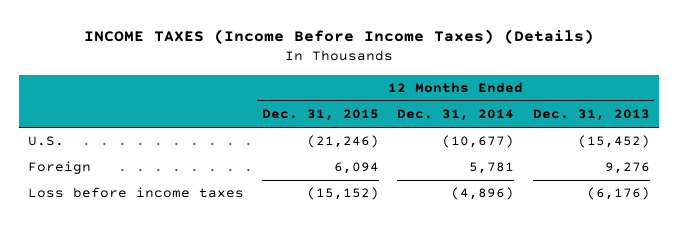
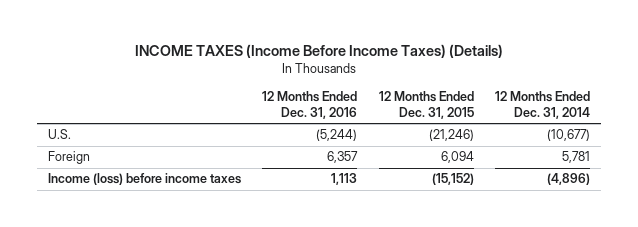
- | 12 Months Ended Dec. 31, 2015 | 12 Months Ended Dec. 31, 2014 | 12 Months Ended Dec. 31, 2013
+ | 12 Months Ended Dec. 31, 2016 | 12 Months Ended Dec. 31, 2015 | 12 Months Ended Dec. 31, 2014
- Loss before income taxes | (15,152) | (4,896) | (6,176)
+ Income (loss) before income taxes | 1,113 | (15,152) | (4,896)

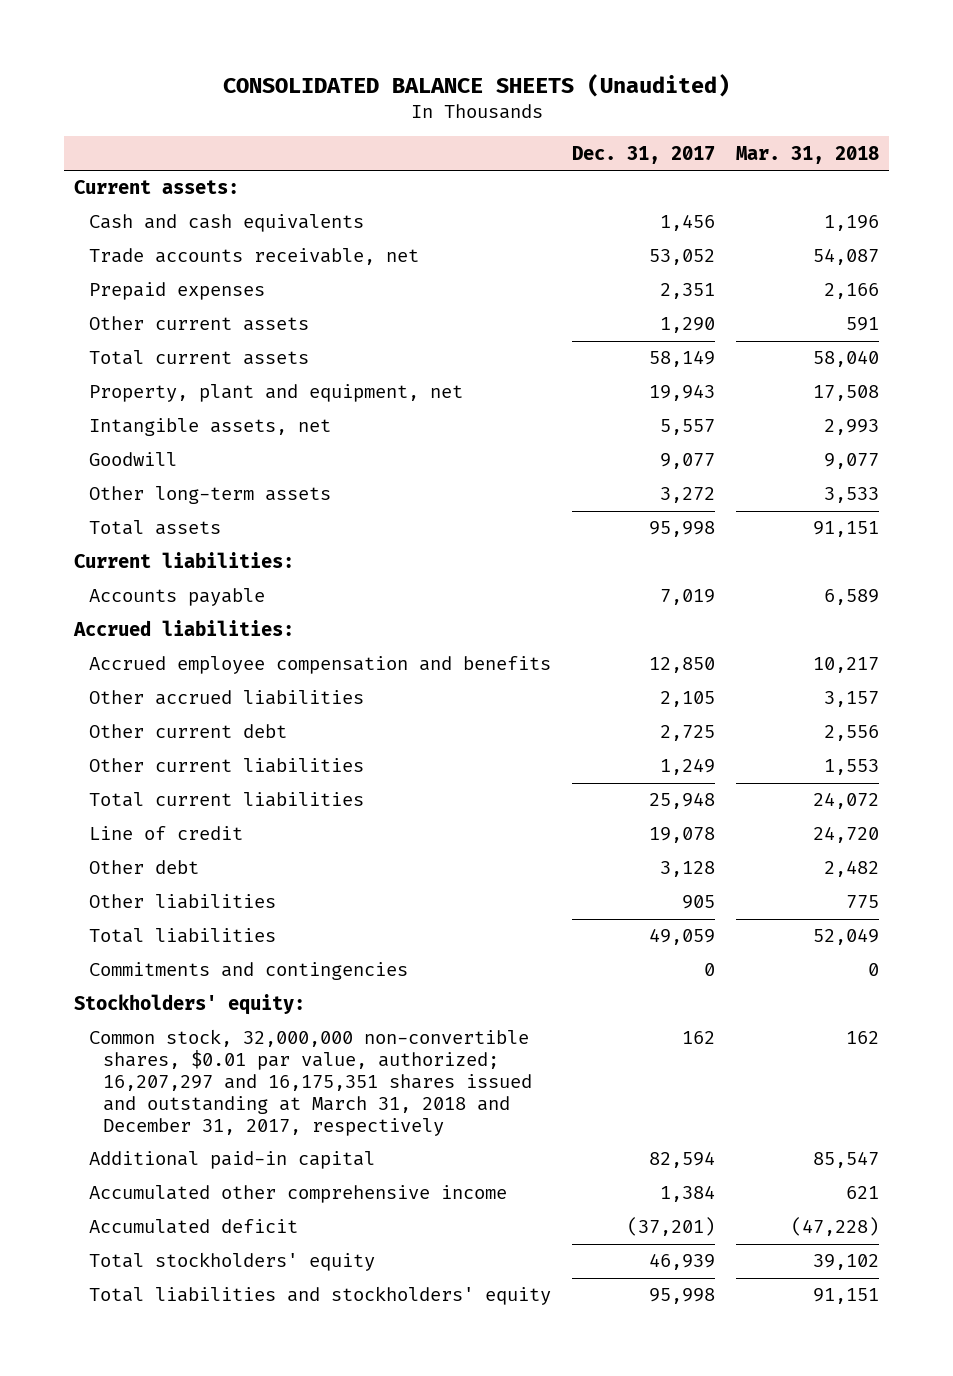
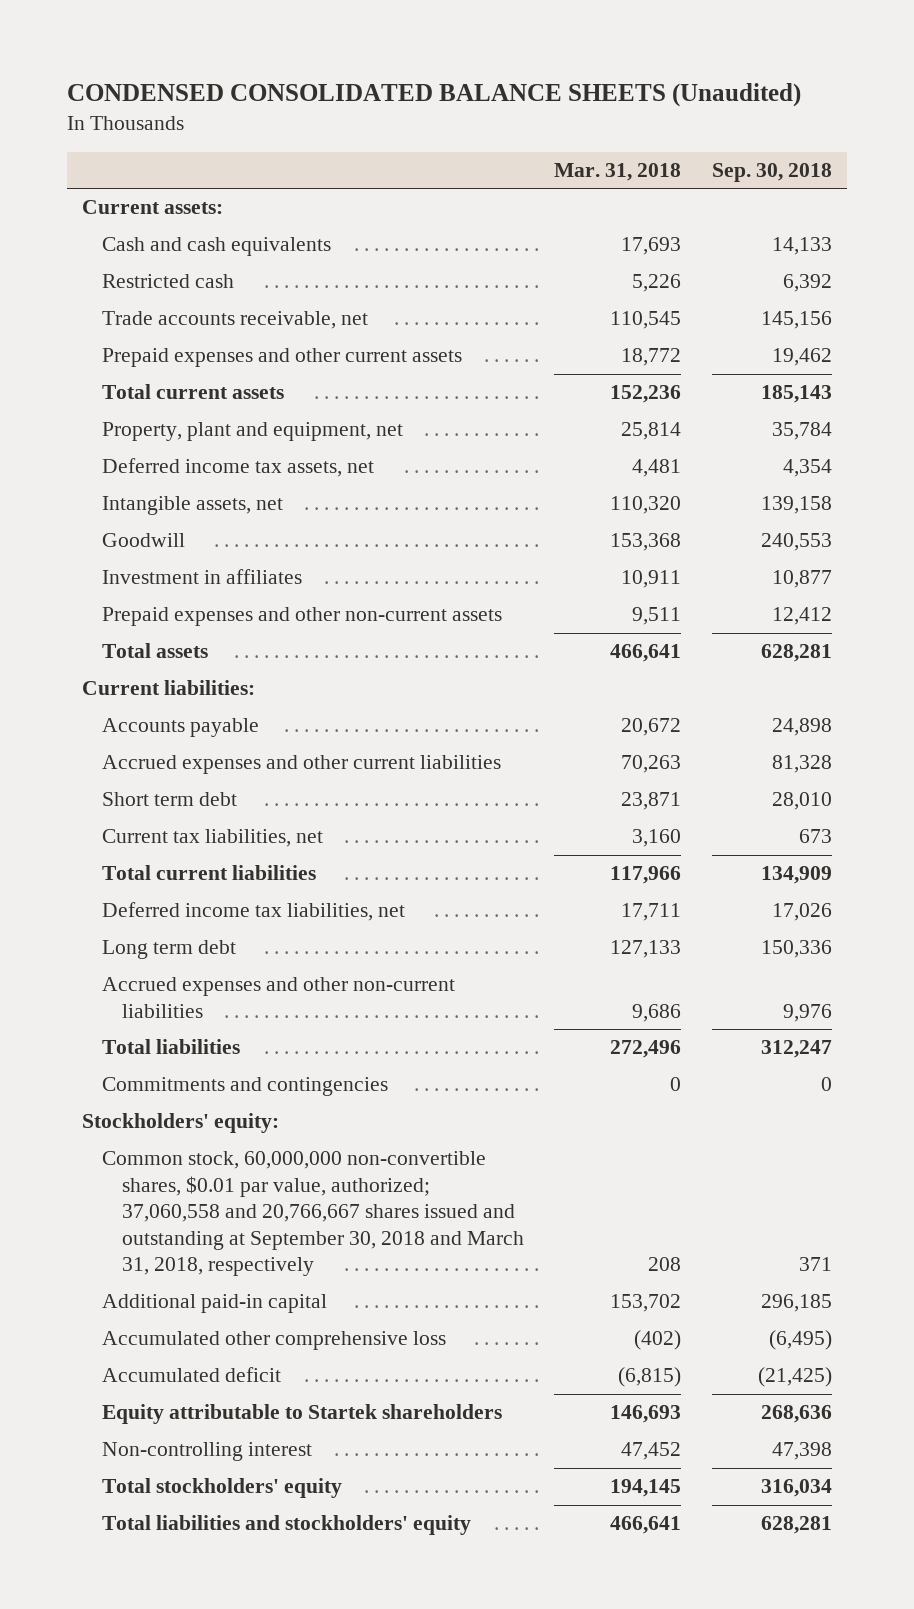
- CONSOLIDATED BALANCE SHEETS (Unaudited)
+ CONDENSED CONSOLIDATED BALANCE SHEETS (Unaudited)
- | Dec. 31, 2017 | Mar. 31, 2018
+ | Mar. 31, 2018 | Sep. 30, 2018
- Cash and cash equivalents | 1,456 | 1,196
- Trade accounts receivable, net | 53,052 | 54,087
- Prepaid expenses | 2,351 | 2,166
- Other current assets | 1,290 | 591
- Total current assets | 58,149 | 58,040
- Property, plant and equipment, net | 19,943 | 17,508
- Intangible assets, net | 5,557 | 2,993
- Goodwill | 9,077 | 9,077
- Other long-term assets | 3,272 | 3,533
- Total assets | 95,998 | 91,151
+ Cash and cash equivalents | 17,693 | 14,133
+ Restricted cash | 5,226 | 6,392
+ Trade accounts receivable, net | 110,545 | 145,156
+ Prepaid expenses and other current assets | 18,772 | 19,462
+ Total current assets | 152,236 | 185,143
+ Property, plant and equipment, net | 25,814 | 35,784
+ Deferred income tax assets, net | 4,481 | 4,354
+ Intangible assets, net | 110,320 | 139,158
+ Goodwill | 153,368 | 240,553
+ Investment in affiliates | 10,911 | 10,877
+ Prepaid expenses and other non-current assets | 9,511 | 12,412
+ Total assets | 466,641 | 628,281
- Accounts payable | 7,019 | 6,589
- Accrued liabilities:
- Accrued employee compensation and benefits | 12,850 | 10,217
- Other accrued liabilities | 2,105 | 3,157
- Other current debt | 2,725 | 2,556
- Other current liabilities | 1,249 | 1,553
- Total current liabilities | 25,948 | 24,072
- Line of credit | 19,078 | 24,720
- Other debt | 3,128 | 2,482
- Other liabilities | 905 | 775
- Total liabilities | 49,059 | 52,049
+ Accounts payable | 20,672 | 24,898
+ Accrued expenses and other current liabilities | 70,263 | 81,328
+ Short term debt | 23,871 | 28,010
+ Current tax liabilities, net | 3,160 | 673
+ Total current liabilities | 117,966 | 134,909
+ Deferred income tax liabilities, net | 17,711 | 17,026
+ Long term debt | 127,133 | 150,336
+ Accrued expenses and other non-current liabilities | 9,686 | 9,976
+ Total liabilities | 272,496 | 312,247
- Common stock, 32,000,000 non-convertible shares, $0.01 par value, authorized; 16,207,297 and 16,175,351 shares issued and outstanding at March 31, 2018 and December 31, 2017, respectively | 162 | 162
- Additional paid-in capital | 82,594 | 85,547
- Accumulated other comprehensive income | 1,384 | 621
- Accumulated deficit | (37,201) | (47,228)
- Total stockholders' equity | 46,939 | 39,102
- Total liabilities and stockholders' equity | 95,998 | 91,151
+ Common stock, 60,000,000 non-convertible shares, $0.01 par value, authorized; 37,060,558 and 20,766,667 shares issued and outstanding at September 30, 2018 and March 31, 2018, respectively | 208 | 371
+ Additional paid-in capital | 153,702 | 296,185
+ Accumulated other comprehensive loss | (402) | (6,495)
+ Accumulated deficit | (6,815) | (21,425)
+ Equity attributable to Startek shareholders | 146,693 | 268,636
+ Non-controlling interest | 47,452 | 47,398
+ Total stockholders' equity | 194,145 | 316,034
+ Total liabilities and stockholders' equity | 466,641 | 628,281

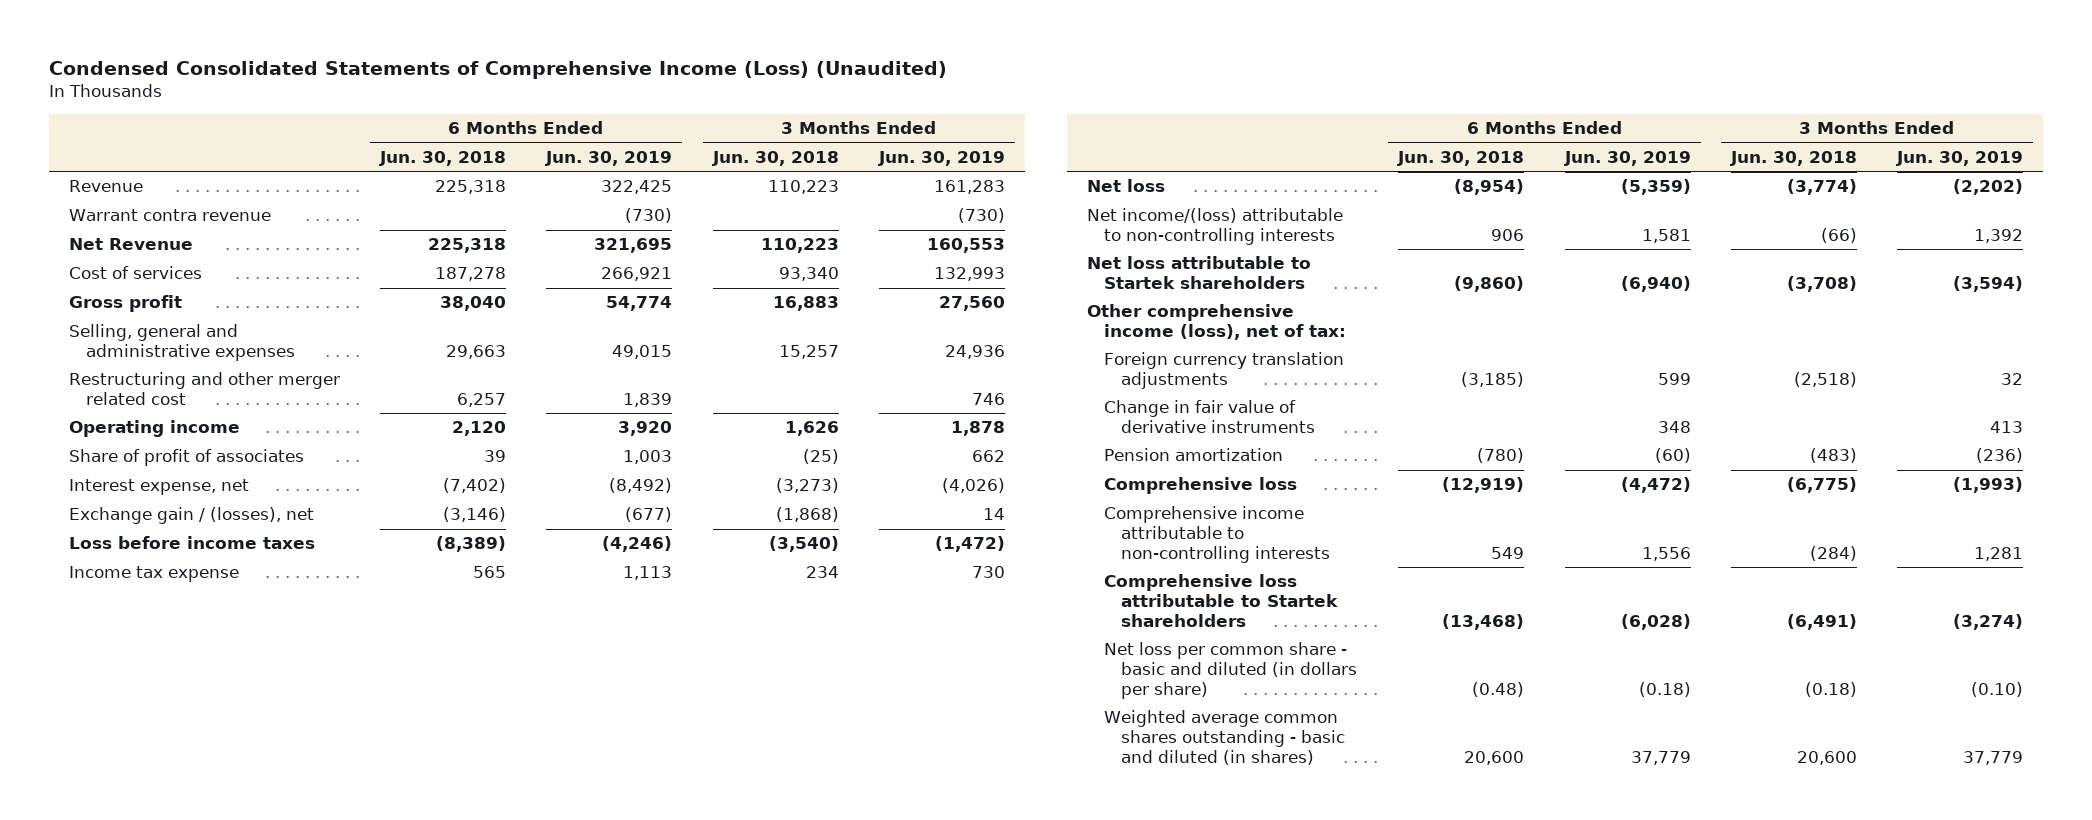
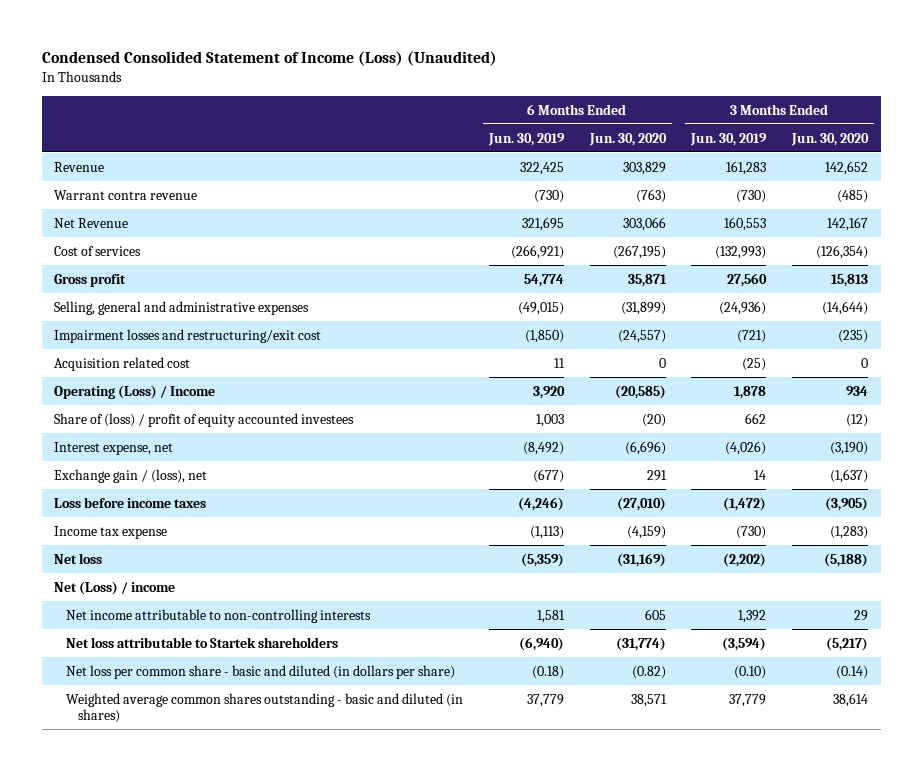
- Condensed Consolidated Statements of Comprehensive Income (Loss) (Unaudited)
+ Condensed Consolided Statement of Income (Loss) (Unaudited)
- | 6 Months Ended Jun. 30, 2018 | 6 Months Ended Jun. 30, 2019 | 3 Months Ended Jun. 30, 2018 | 3 Months Ended Jun. 30, 2019
+ | 6 Months Ended Jun. 30, 2019 | 6 Months Ended Jun. 30, 2020 | 3 Months Ended Jun. 30, 2019 | 3 Months Ended Jun. 30, 2020
- Cost of services | 187,278 | 266,921 | 93,340 | 132,993
+ Cost of services | (266,921) | (267,195) | (132,993) | (126,354)
- Selling, general and administrative expenses | 29,663 | 49,015 | 15,257 | 24,936
- Restructuring and other merger related cost | 6,257 | 1,839 | | 746
- Operating income | 2,120 | 3,920 | 1,626 | 1,878
- Share of profit of associates | 39 | 1,003 | (25) | 662
+ Selling, general and administrative expenses | (49,015) | (31,899) | (24,936) | (14,644)
+ Impairment losses and restructuring/exit cost | (1,850) | (24,557) | (721) | (235)
+ Acquisition related cost | 11 | 0 | (25) | 0
+ Operating (Loss) / Income | 3,920 | (20,585) | 1,878 | 934
+ Share of (loss) / profit of equity accounted investees | 1,003 | (20) | 662 | (12)
- Exchange gain / (losses), net | (3,146) | (677) | (1,868) | 14
+ Exchange gain / (loss), net | (677) | 291 | 14 | (1,637)
- Income tax expense | 565 | 1,113 | 234 | 730
+ Income tax expense | (1,113) | (4,159) | (730) | (1,283)
- Net income/(loss) attributable to non-controlling interests | 906 | 1,581 | (66) | 1,392
+ Net (Loss) / income
+ Net income attributable to non-controlling interests | 1,581 | 605 | 1,392 | 29
- Other comprehensive income (loss), net of tax:
- Foreign currency translation adjustments | (3,185) | 599 | (2,518) | 32
- Change in fair value of derivative instruments | | 348 | | 413
- Pension amortization | (780) | (60) | (483) | (236)
- Comprehensive loss | (12,919) | (4,472) | (6,775) | (1,993)
- Comprehensive income attributable to non-controlling interests | 549 | 1,556 | (284) | 1,281
- Comprehensive loss attributable to Startek shareholders | (13,468) | (6,028) | (6,491) | (3,274)

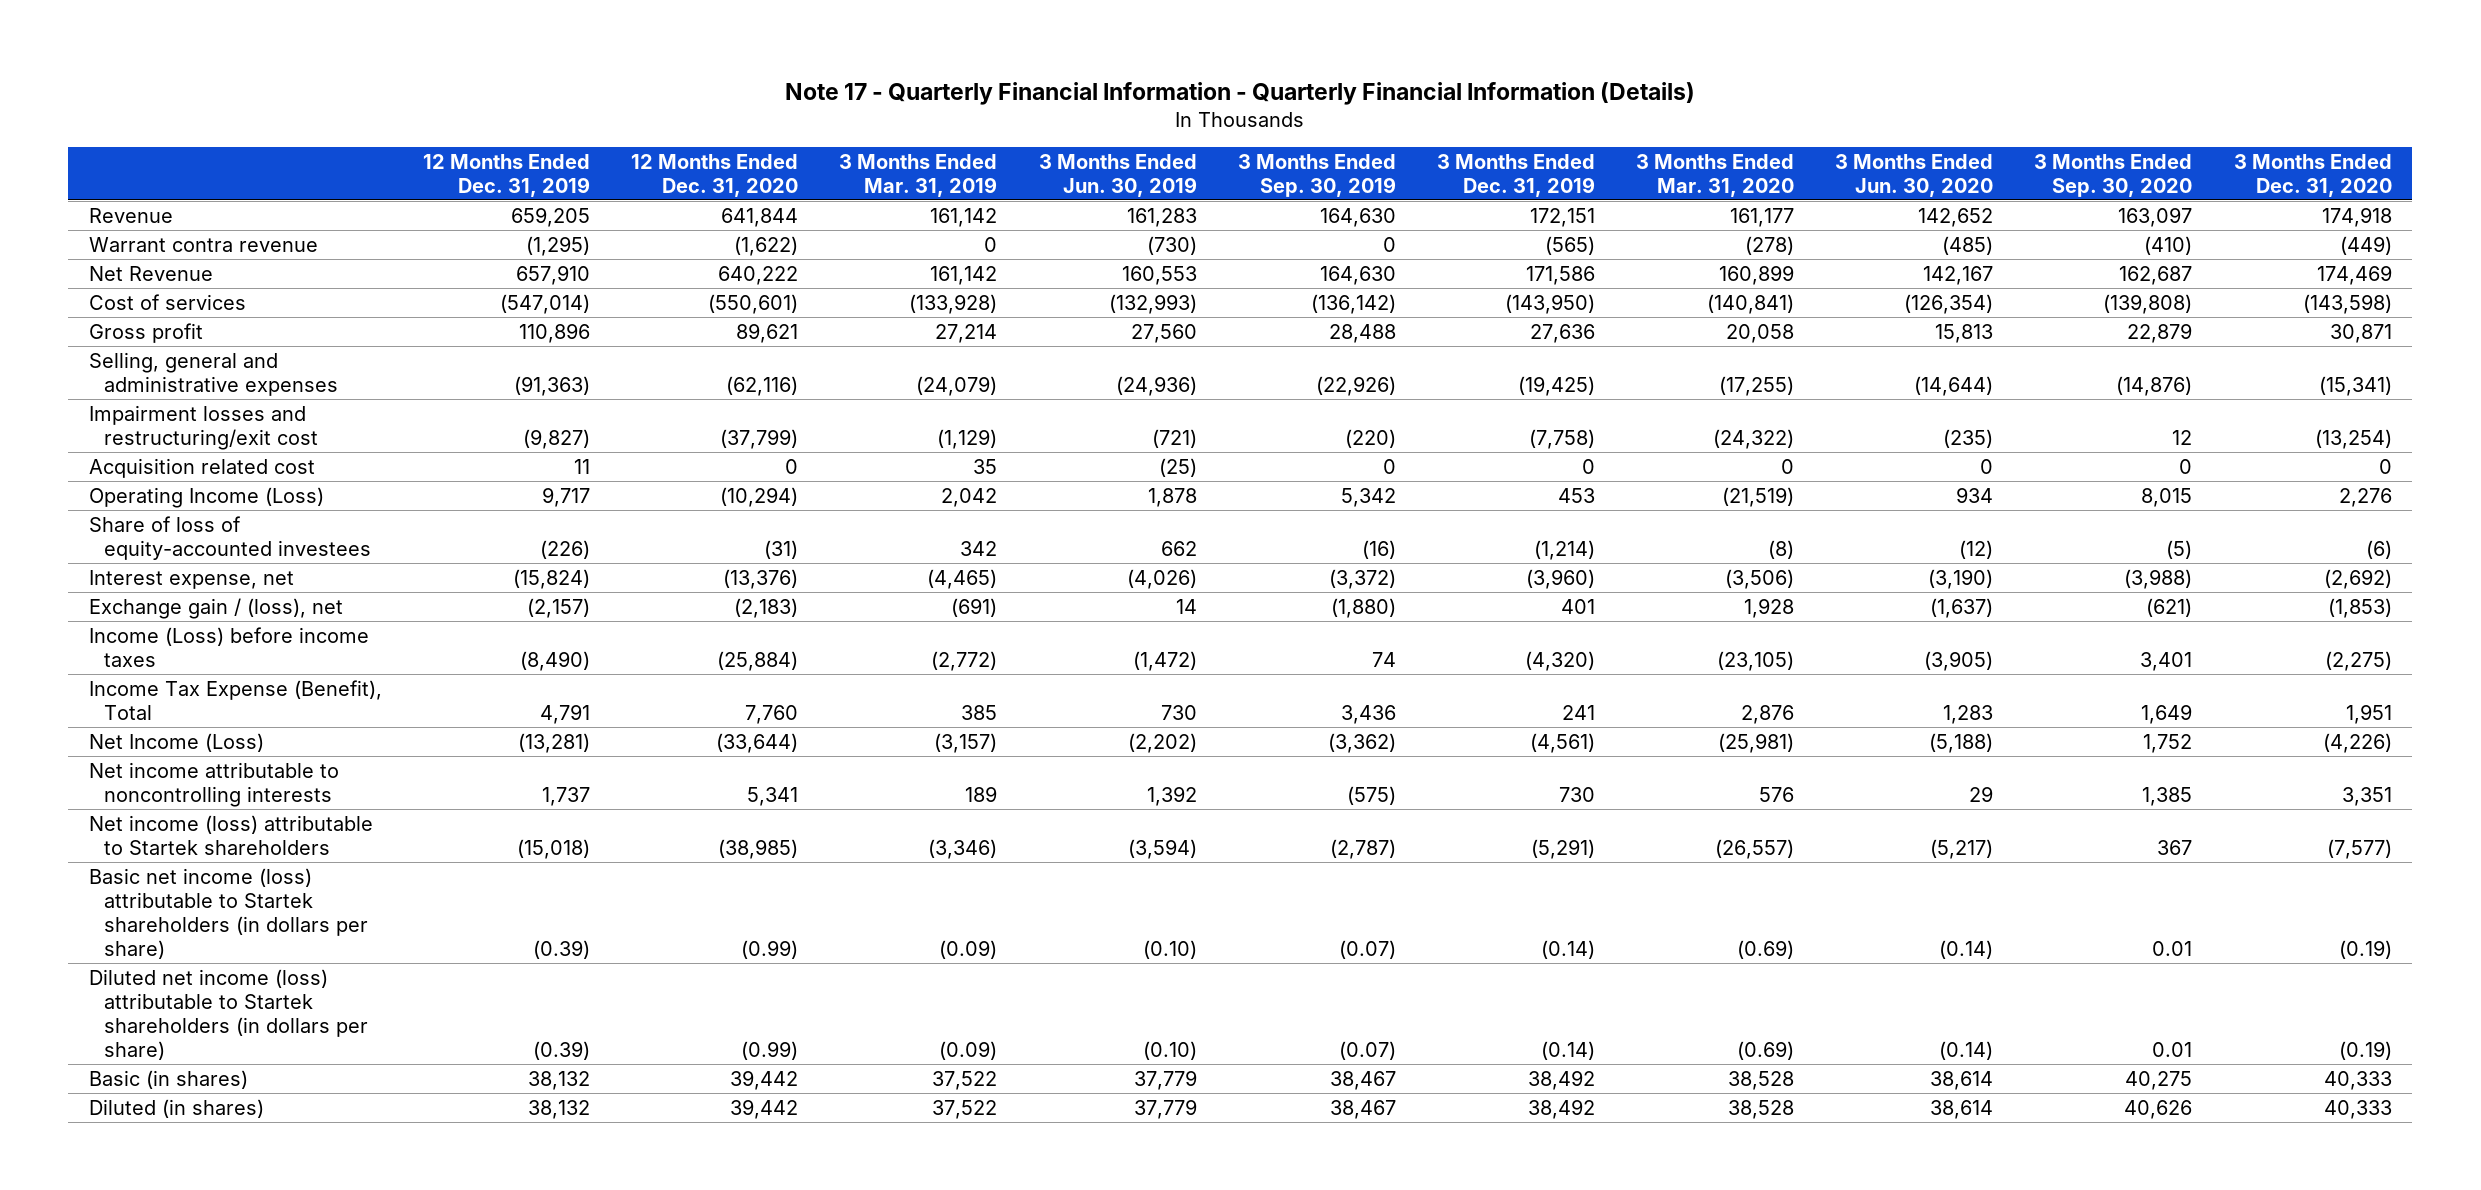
- Condensed Consolided Statement of Income (Loss) (Unaudited)
+ Note 17 - Quarterly Financial Information - Quarterly Financial Information (Details)
- | 6 Months Ended Jun. 30, 2019 | 6 Months Ended Jun. 30, 2020 | 3 Months Ended Jun. 30, 2019 | 3 Months Ended Jun. 30, 2020
+ | 12 Months Ended Dec. 31, 2019 | 12 Months Ended Dec. 31, 2020 | 3 Months Ended Mar. 31, 2019 | 3 Months Ended Jun. 30, 2019 | 3 Months Ended Sep. 30, 2019 | 3 Months Ended Dec. 31, 2019 | 3 Months Ended Mar. 31, 2020 | 3 Months Ended Jun. 30, 2020 | 3 Months Ended Sep. 30, 2020 | 3 Months Ended Dec. 31, 2020
- Operating (Loss) / Income | 3,920 | (20,585) | 1,878 | 934
- Share of (loss) / profit of equity accounted investees | 1,003 | (20) | 662 | (12)
+ Operating Income (Loss) | 9,717 | (10,294) | 2,042 | 1,878 | 5,342 | 453 | (21,519) | 934 | 8,015 | 2,276
+ Share of loss of equity-accounted investees | (226) | (31) | 342 | 662 | (16) | (1,214) | (8) | (12) | (5) | (6)
- Loss before income taxes | (4,246) | (27,010) | (1,472) | (3,905)
- Income tax expense | (1,113) | (4,159) | (730) | (1,283)
- Net loss | (5,359) | (31,169) | (2,202) | (5,188)
- Net (Loss) / income
- Net income attributable to non-controlling interests | 1,581 | 605 | 1,392 | 29
- Net loss attributable to Startek shareholders | (6,940) | (31,774) | (3,594) | (5,217)
- Net loss per common share - basic and diluted (in dollars per share) | (0.18) | (0.82) | (0.10) | (0.14)
- Weighted average common shares outstanding - basic and diluted (in shares) | 37,779 | 38,571 | 37,779 | 38,614
+ Income (Loss) before income taxes | (8,490) | (25,884) | (2,772) | (1,472) | 74 | (4,320) | (23,105) | (3,905) | 3,401 | (2,275)
+ Income Tax Expense (Benefit), Total | 4,791 | 7,760 | 385 | 730 | 3,436 | 241 | 2,876 | 1,283 | 1,649 | 1,951
+ Net Income (Loss) | (13,281) | (33,644) | (3,157) | (2,202) | (3,362) | (4,561) | (25,981) | (5,188) | 1,752 | (4,226)
+ Net income attributable to noncontrolling interests | 1,737 | 5,341 | 189 | 1,392 | (575) | 730 | 576 | 29 | 1,385 | 3,351
+ Net income (loss) attributable to Startek shareholders | (15,018) | (38,985) | (3,346) | (3,594) | (2,787) | (5,291) | (26,557) | (5,217) | 367 | (7,577)
+ Basic net income (loss) attributable to Startek shareholders (in dollars per share) | (0.39) | (0.99) | (0.09) | (0.10) | (0.07) | (0.14) | (0.69) | (0.14) | 0.01 | (0.19)
+ Diluted net income (loss) attributable to Startek shareholders (in dollars per share) | (0.39) | (0.99) | (0.09) | (0.10) | (0.07) | (0.14) | (0.69) | (0.14) | 0.01 | (0.19)
+ Basic (in shares) | 38,132 | 39,442 | 37,522 | 37,779 | 38,467 | 38,492 | 38,528 | 38,614 | 40,275 | 40,333
+ Diluted (in shares) | 38,132 | 39,442 | 37,522 | 37,779 | 38,467 | 38,492 | 38,528 | 38,614 | 40,626 | 40,333

